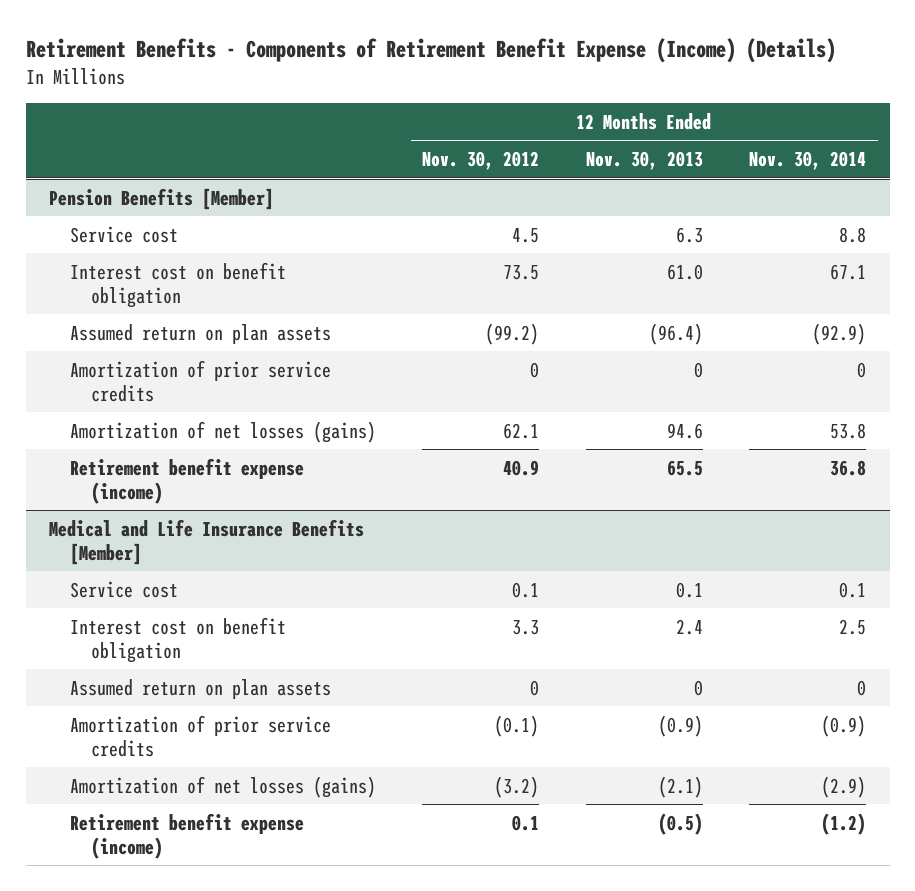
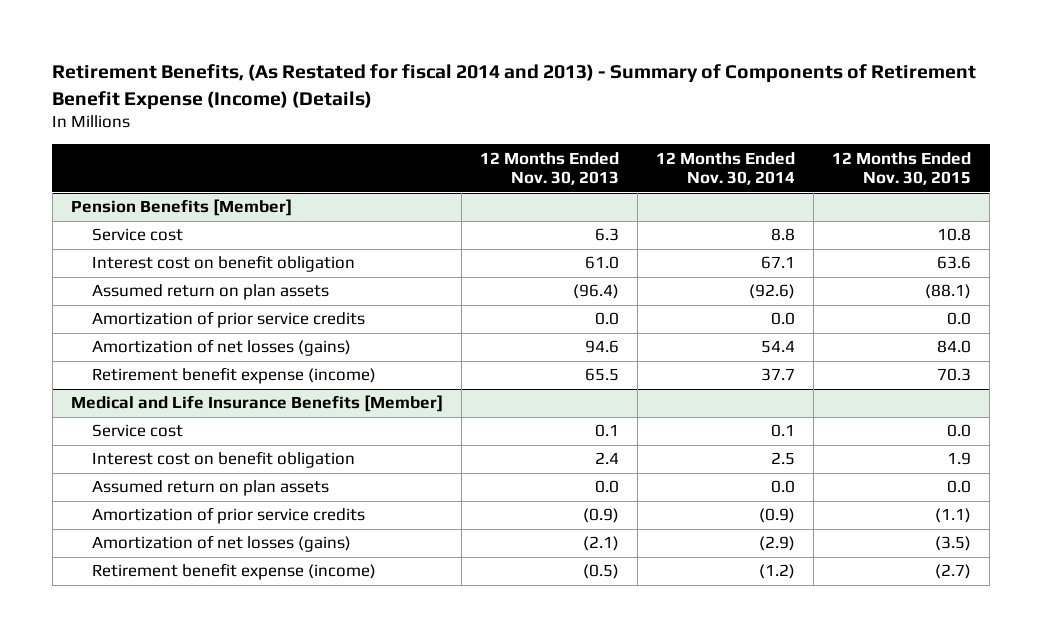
- Retirement Benefits - Components of Retirement Benefit Expense (Income) (Details)
+ Retirement Benefits, (As Restated for fiscal 2014 and 2013) - Summary of Components of Retirement Benefit Expense (Income) (Details)
- | 12 Months Ended Nov. 30, 2012 | 12 Months Ended Nov. 30, 2013 | 12 Months Ended Nov. 30, 2014
+ | 12 Months Ended Nov. 30, 2013 | 12 Months Ended Nov. 30, 2014 | 12 Months Ended Nov. 30, 2015
@ Pension Benefits [Member]
- Assumed return on plan assets | (99.2) | (96.4) | (92.9)
- Amortization of prior service credits | 0 | 0 | 0
- Amortization of net losses (gains) | 62.1 | 94.6 | 53.8
- Retirement benefit expense (income) | 40.9 | 65.5 | 36.8
+ Assumed return on plan assets | (96.4) | (92.6) | (88.1)
+ Amortization of prior service credits | 0.0 | 0.0 | 0.0
+ Amortization of net losses (gains) | 94.6 | 54.4 | 84.0
+ Retirement benefit expense (income) | 65.5 | 37.7 | 70.3
@ Medical and Life Insurance Benefits [Member]
- Assumed return on plan assets | 0 | 0 | 0
+ Assumed return on plan assets | 0.0 | 0.0 | 0.0

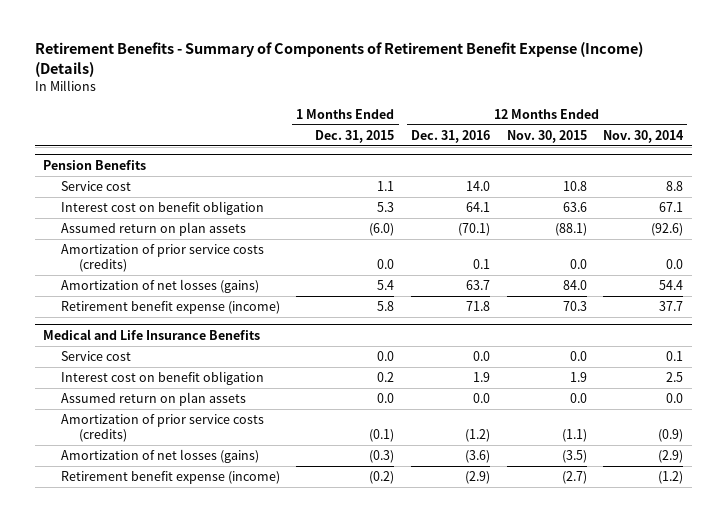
- Retirement Benefits, (As Restated for fiscal 2014 and 2013) - Summary of Components of Retirement Benefit Expense (Income) (Details)
+ Retirement Benefits - Summary of Components of Retirement Benefit Expense (Income) (Details)
- | 12 Months Ended Nov. 30, 2013 | 12 Months Ended Nov. 30, 2014 | 12 Months Ended Nov. 30, 2015
+ | 1 Months Ended Dec. 31, 2015 | 12 Months Ended Dec. 31, 2016 | 12 Months Ended Nov. 30, 2015 | 12 Months Ended Nov. 30, 2014
- Pension Benefits [Member]
+ Pension Benefits
- Amortization of prior service credits | 0.0 | 0.0 | 0.0
+ Amortization of prior service costs (credits) | 0.0 | 0.1 | 0.0 | 0.0
- Medical and Life Insurance Benefits [Member]
+ Medical and Life Insurance Benefits
- Amortization of prior service credits | (0.9) | (0.9) | (1.1)
+ Amortization of prior service costs (credits) | (0.1) | (1.2) | (1.1) | (0.9)

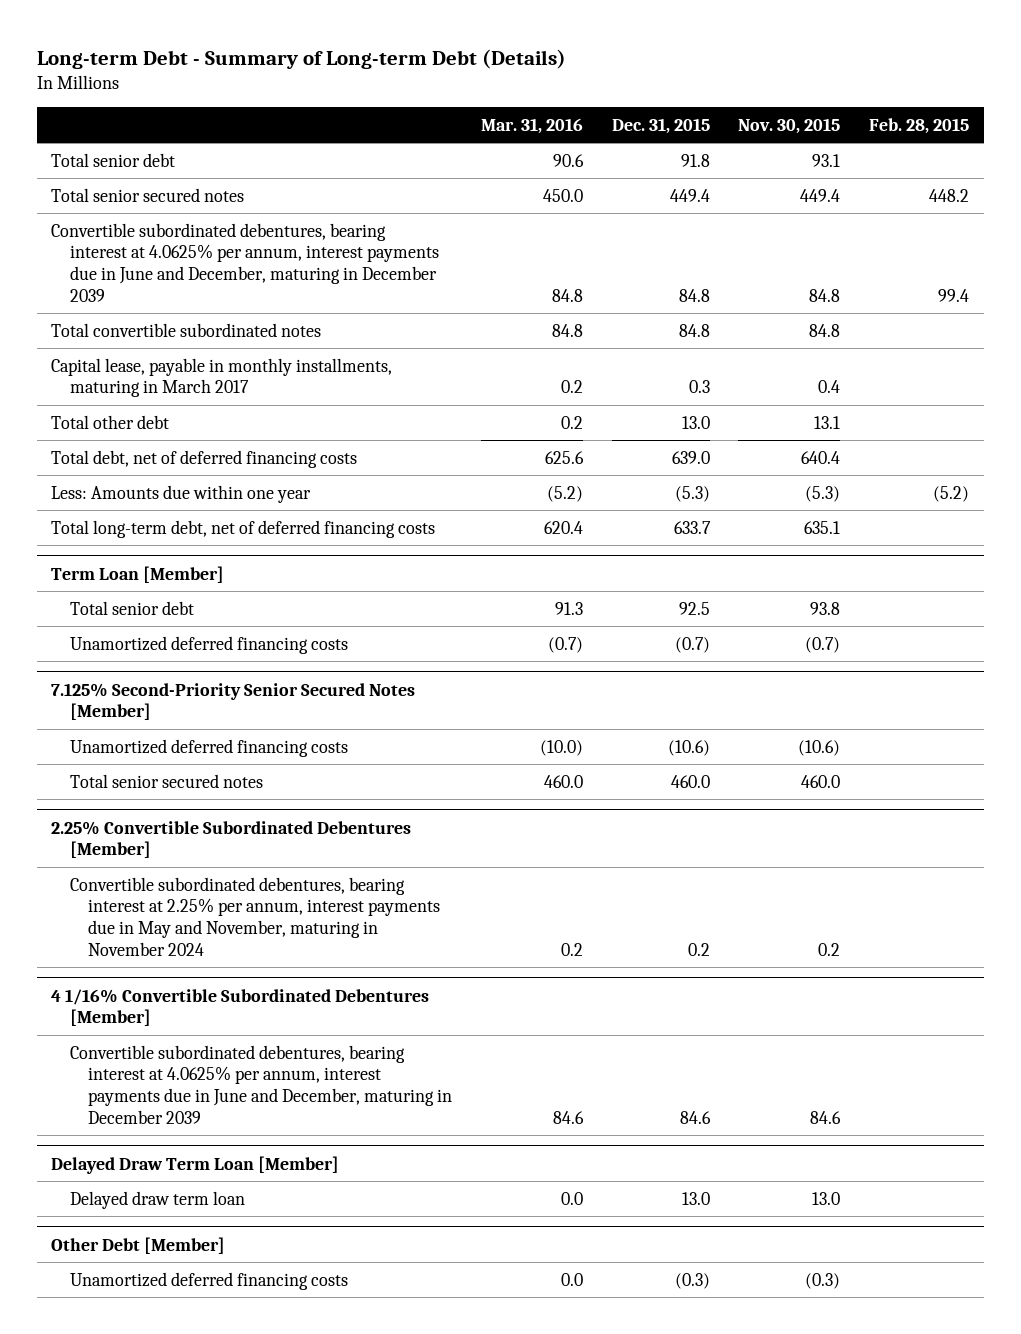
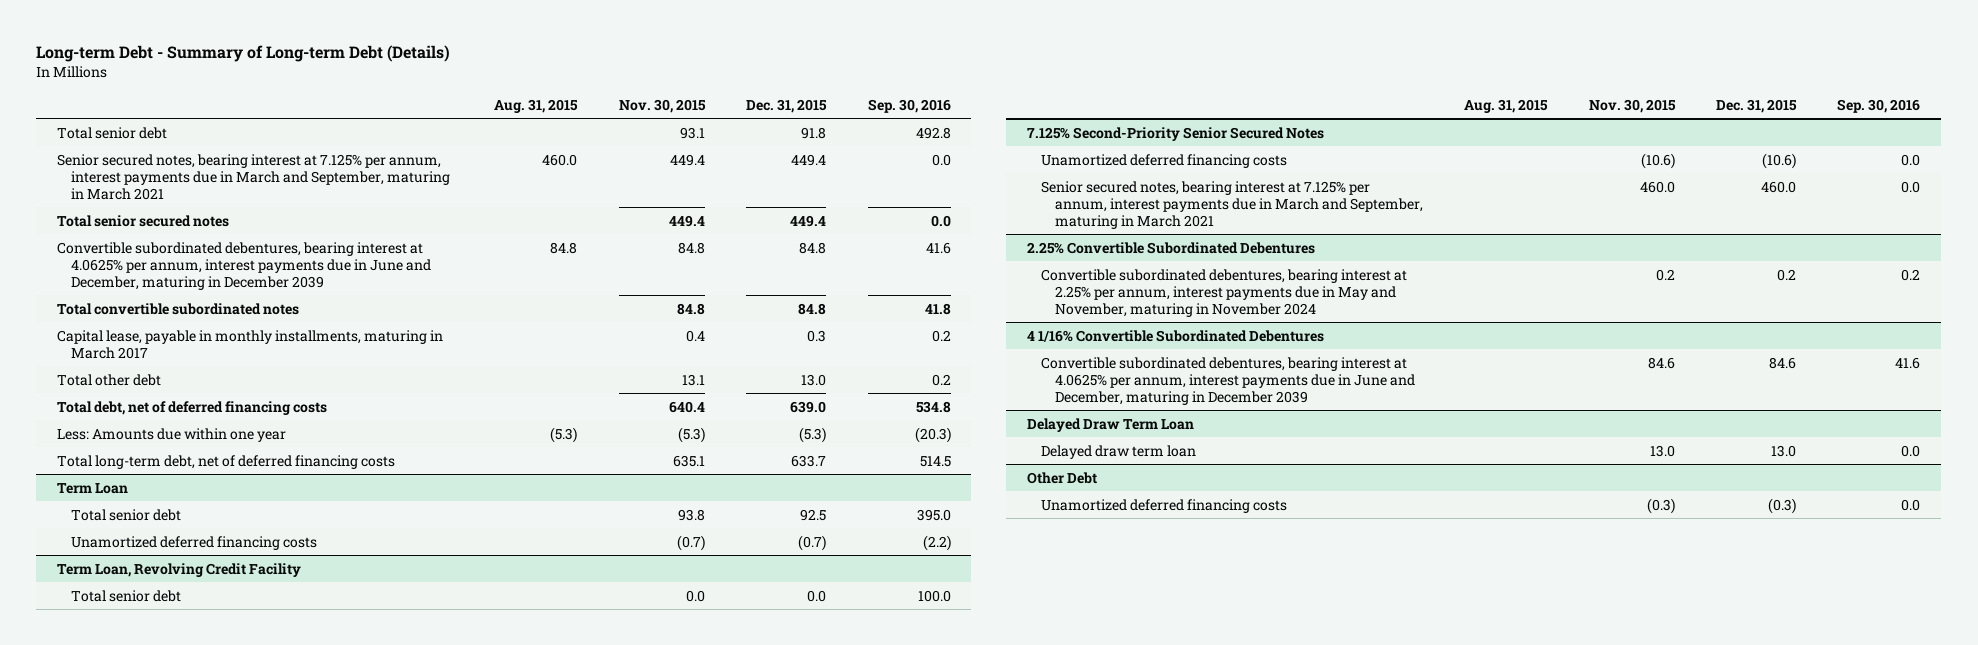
- | Mar. 31, 2016 | Dec. 31, 2015 | Nov. 30, 2015 | Feb. 28, 2015
+ | Aug. 31, 2015 | Nov. 30, 2015 | Dec. 31, 2015 | Sep. 30, 2016
+ Senior secured notes, bearing interest at 7.125% per annum, interest payments due in March and September, maturing in March 2021 | 460.0 | 449.4 | 449.4 | 0.0
- Term Loan [Member]
+ Term Loan
- 7.125% Second-Priority Senior Secured Notes [Member]
+ Term Loan, Revolving Credit Facility
+ Total senior debt | | 0.0 | 0.0 | 100.0
+ 7.125% Second-Priority Senior Secured Notes
- Total senior secured notes | 460.0 | 460.0 | 460.0 |
- 2.25% Convertible Subordinated Debentures [Member]
+ Senior secured notes, bearing interest at 7.125% per annum, interest payments due in March and September, maturing in March 2021 | | 460.0 | 460.0 | 0.0
+ 2.25% Convertible Subordinated Debentures
- 4 1/16% Convertible Subordinated Debentures [Member]
+ 4 1/16% Convertible Subordinated Debentures
- Delayed Draw Term Loan [Member]
+ Delayed Draw Term Loan
- Other Debt [Member]
+ Other Debt

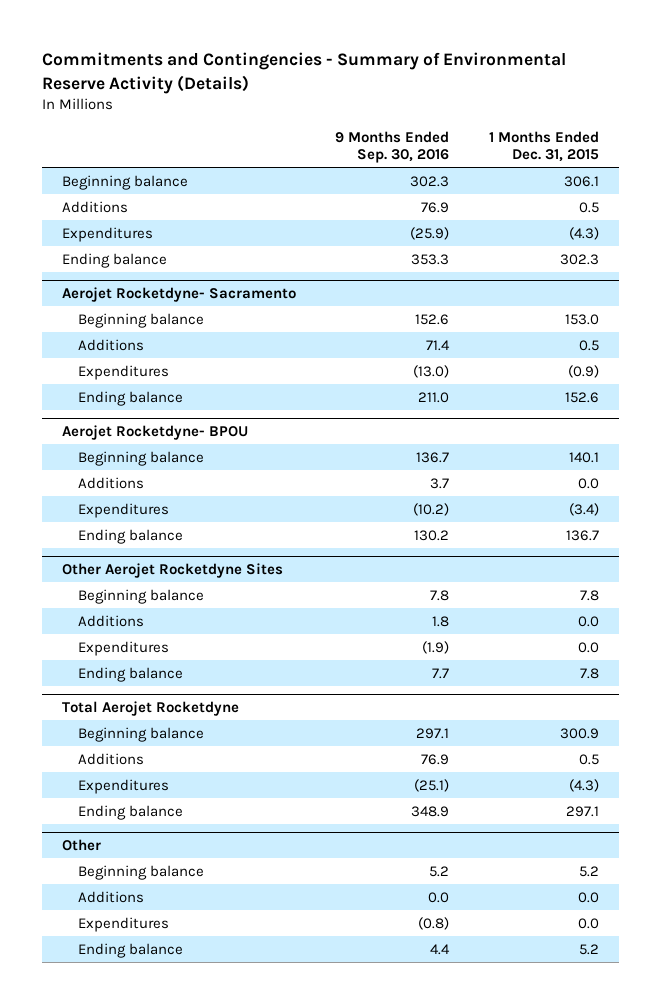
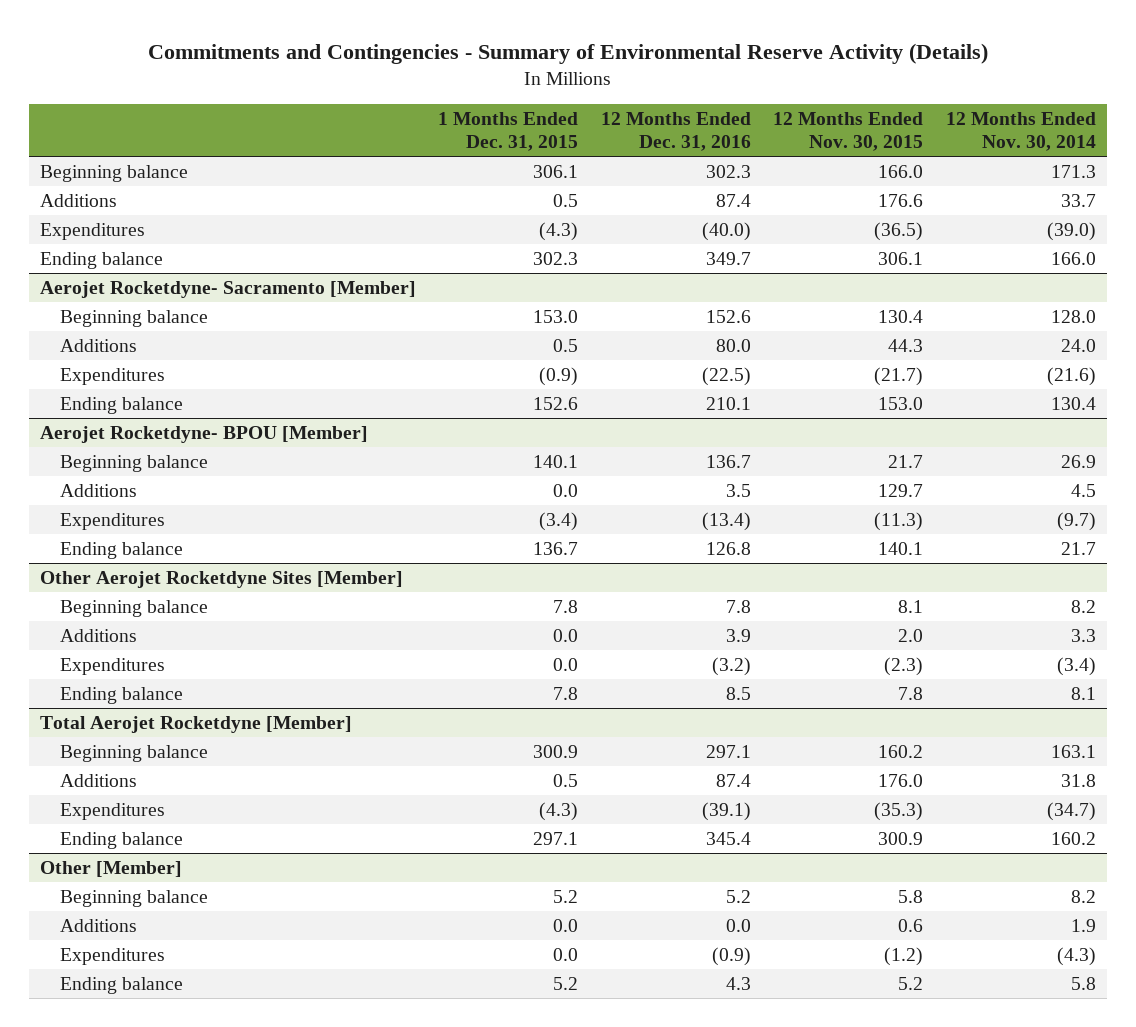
- | 9 Months Ended Sep. 30, 2016 | 1 Months Ended Dec. 31, 2015
+ | 1 Months Ended Dec. 31, 2015 | 12 Months Ended Dec. 31, 2016 | 12 Months Ended Nov. 30, 2015 | 12 Months Ended Nov. 30, 2014
- Aerojet Rocketdyne- Sacramento
+ Aerojet Rocketdyne- Sacramento [Member]
- Aerojet Rocketdyne- BPOU
+ Aerojet Rocketdyne- BPOU [Member]
- Other Aerojet Rocketdyne Sites
+ Other Aerojet Rocketdyne Sites [Member]
- Total Aerojet Rocketdyne
+ Total Aerojet Rocketdyne [Member]
- Other
+ Other [Member]

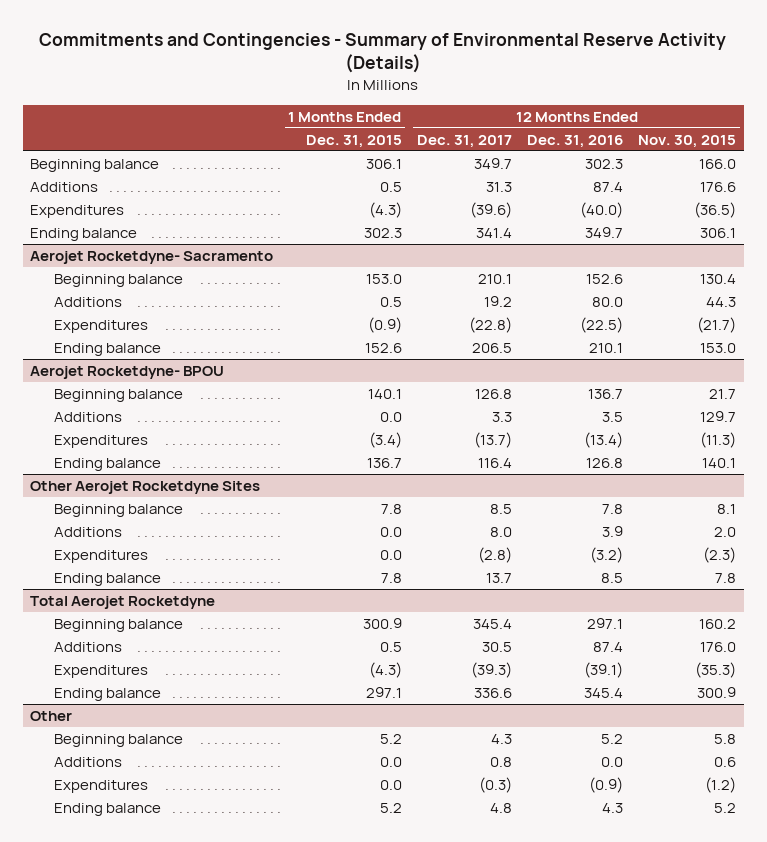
- | 1 Months Ended Dec. 31, 2015 | 12 Months Ended Dec. 31, 2016 | 12 Months Ended Nov. 30, 2015 | 12 Months Ended Nov. 30, 2014
+ | 1 Months Ended Dec. 31, 2015 | 12 Months Ended Dec. 31, 2017 | 12 Months Ended Dec. 31, 2016 | 12 Months Ended Nov. 30, 2015
- Aerojet Rocketdyne- Sacramento [Member]
+ Aerojet Rocketdyne- Sacramento
- Aerojet Rocketdyne- BPOU [Member]
+ Aerojet Rocketdyne- BPOU
- Other Aerojet Rocketdyne Sites [Member]
+ Other Aerojet Rocketdyne Sites
- Total Aerojet Rocketdyne [Member]
+ Total Aerojet Rocketdyne
- Other [Member]
+ Other

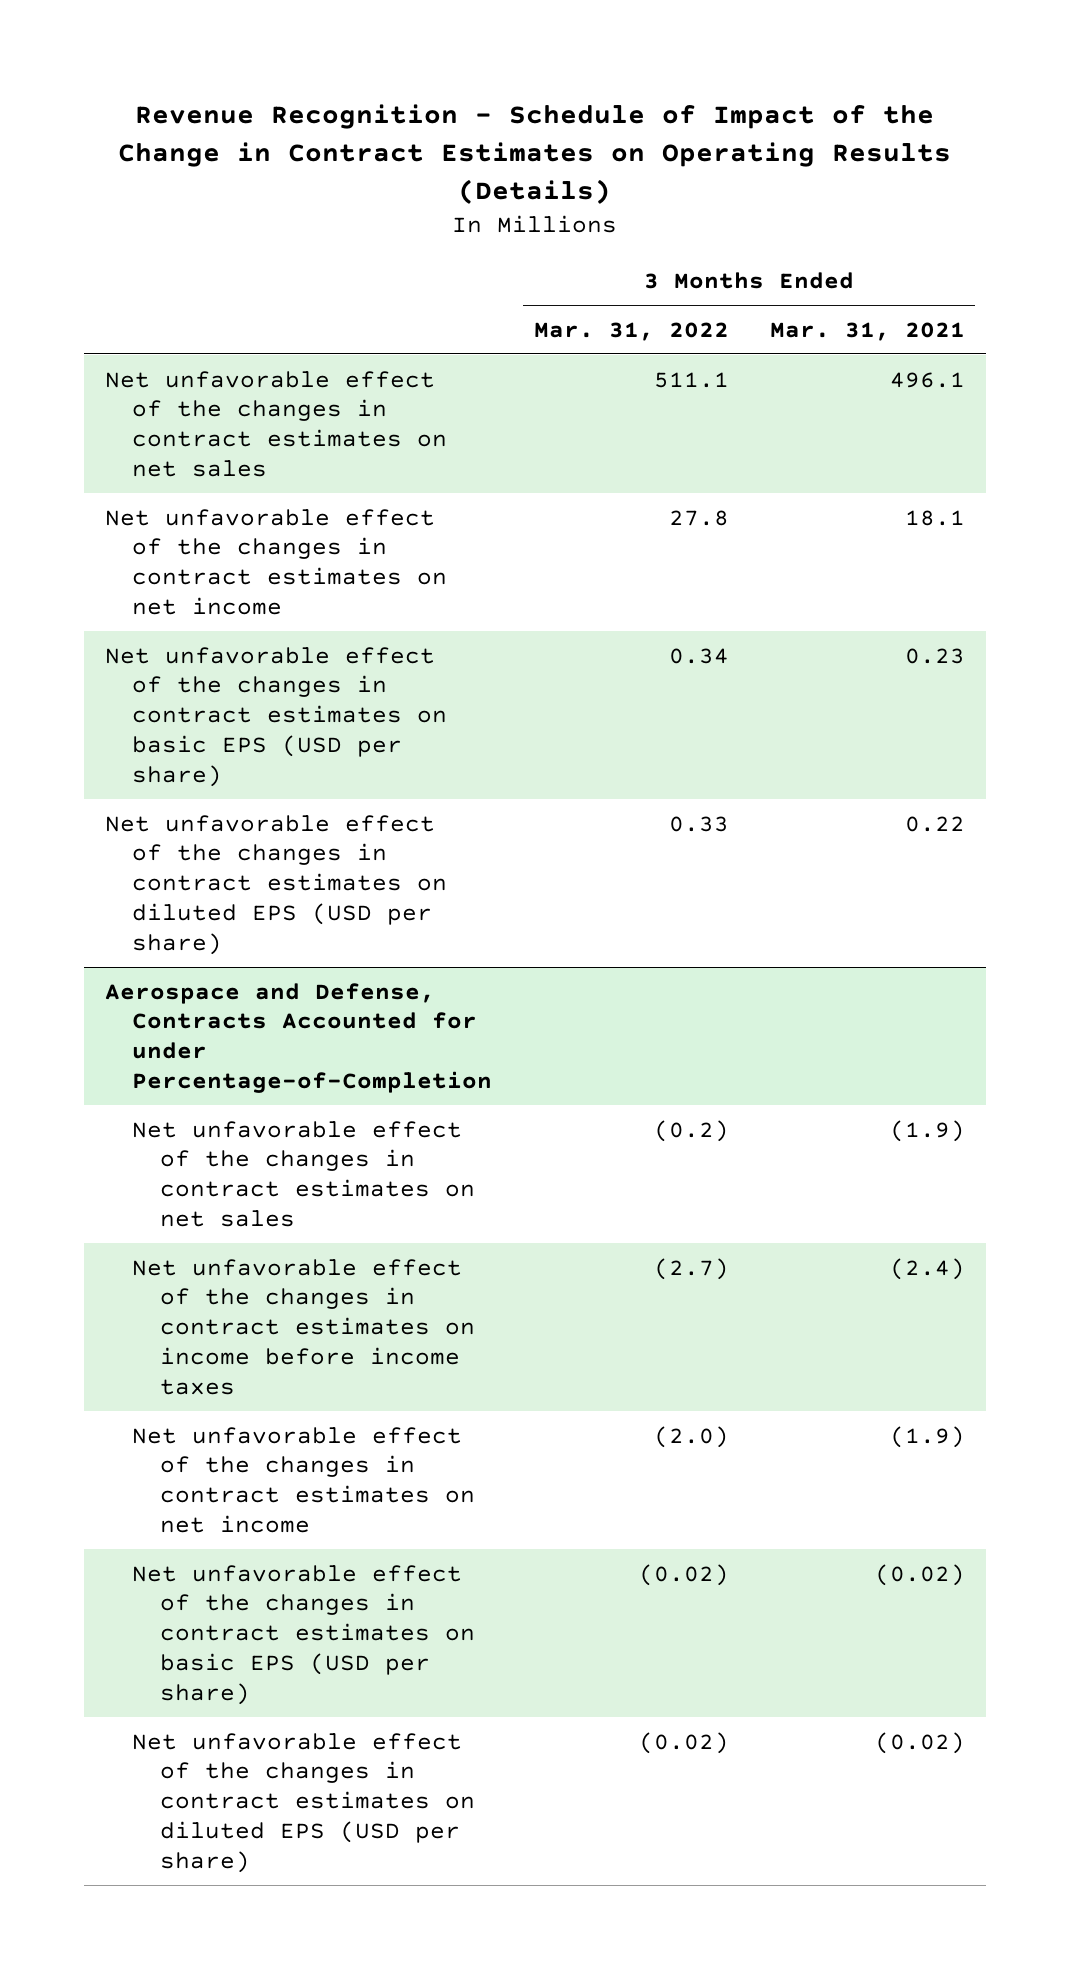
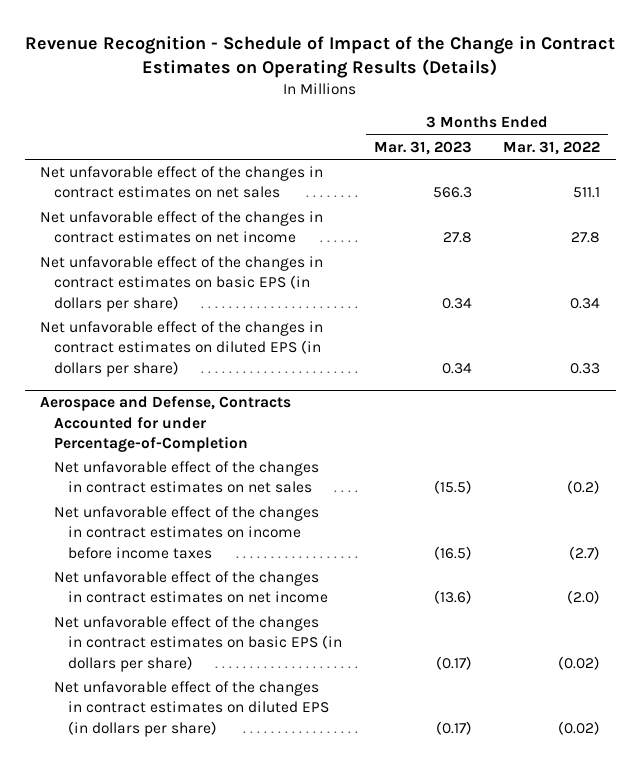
- | 3 Months Ended Mar. 31, 2022 | 3 Months Ended Mar. 31, 2021
+ | 3 Months Ended Mar. 31, 2023 | 3 Months Ended Mar. 31, 2022
- Net unfavorable effect of the changes in contract estimates on basic EPS (USD per share) | 0.34 | 0.23
- Net unfavorable effect of the changes in contract estimates on diluted EPS (USD per share) | 0.33 | 0.22
+ Net unfavorable effect of the changes in contract estimates on basic EPS (in dollars per share) | 0.34 | 0.34
+ Net unfavorable effect of the changes in contract estimates on diluted EPS (in dollars per share) | 0.34 | 0.33
@ Aerospace and Defense, Contracts Accounted for under Percentage-of-Completion
- Net unfavorable effect of the changes in contract estimates on basic EPS (USD per share) | (0.02) | (0.02)
- Net unfavorable effect of the changes in contract estimates on diluted EPS (USD per share) | (0.02) | (0.02)
+ Net unfavorable effect of the changes in contract estimates on basic EPS (in dollars per share) | (0.17) | (0.02)
+ Net unfavorable effect of the changes in contract estimates on diluted EPS (in dollars per share) | (0.17) | (0.02)

